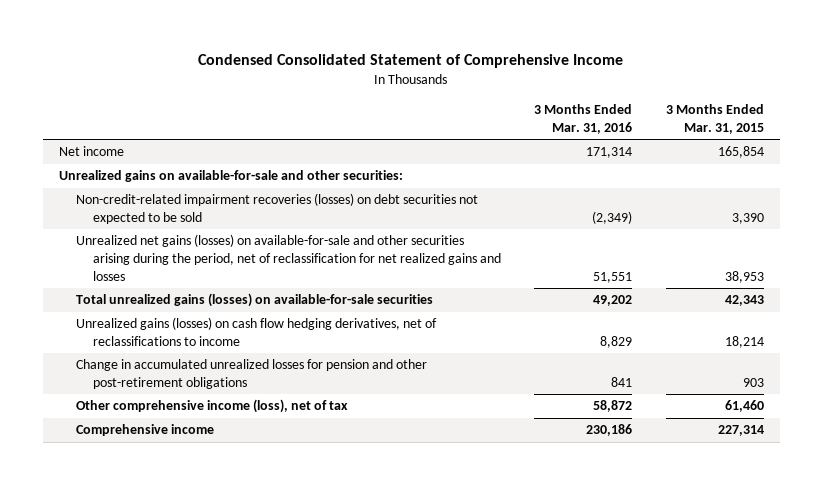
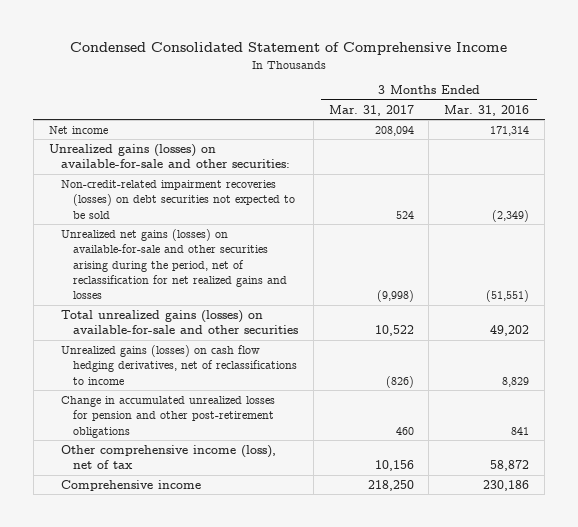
- | 3 Months Ended Mar. 31, 2016 | 3 Months Ended Mar. 31, 2015
+ | 3 Months Ended Mar. 31, 2017 | 3 Months Ended Mar. 31, 2016
- Unrealized gains on available-for-sale and other securities:
+ Unrealized gains (losses) on available-for-sale and other securities:
- Unrealized net gains (losses) on available-for-sale and other securities arising during the period, net of reclassification for net realized gains and losses | 51,551 | 38,953
- Total unrealized gains (losses) on available-for-sale securities | 49,202 | 42,343
+ Unrealized net gains (losses) on available-for-sale and other securities arising during the period, net of reclassification for net realized gains and losses | (9,998) | (51,551)
+ Total unrealized gains (losses) on available-for-sale and other securities | 10,522 | 49,202

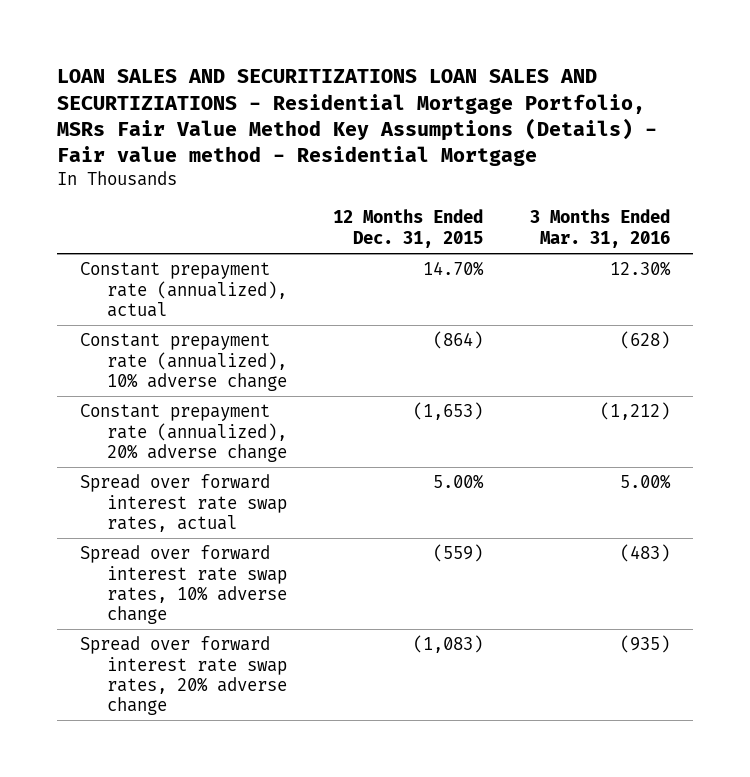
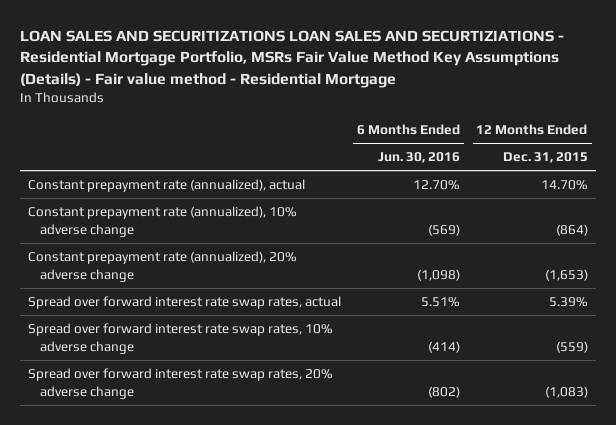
- | 12 Months Ended Dec. 31, 2015 | 3 Months Ended Mar. 31, 2016
+ | 6 Months Ended Jun. 30, 2016 | 12 Months Ended Dec. 31, 2015
- Spread over forward interest rate swap rates, actual | 5.00% | 5.00%
+ Spread over forward interest rate swap rates, actual | 5.51% | 5.39%

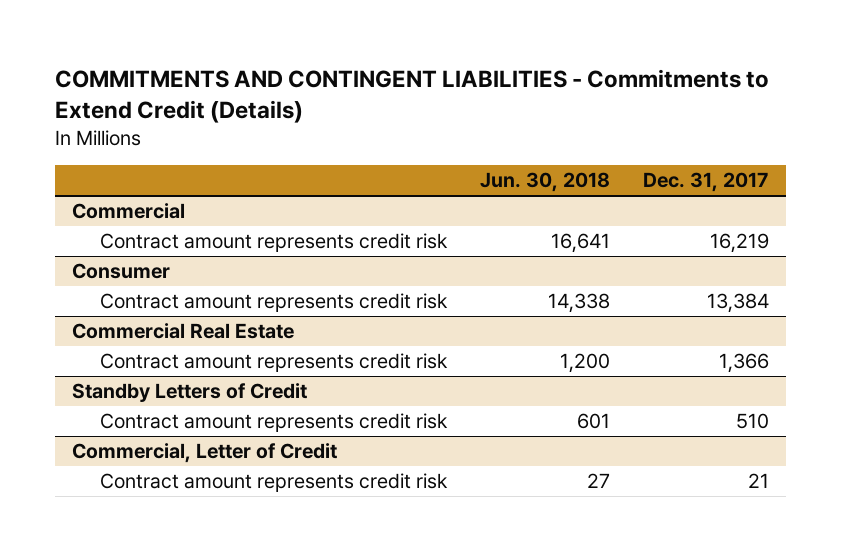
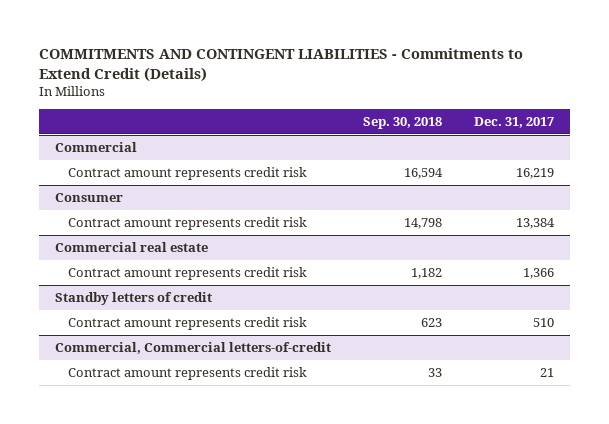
- | Jun. 30, 2018 | Dec. 31, 2017
+ | Sep. 30, 2018 | Dec. 31, 2017
- Commercial Real Estate
+ Commercial real estate
- Standby Letters of Credit
+ Standby letters of credit
- Commercial, Letter of Credit
+ Commercial, Commercial letters-of-credit

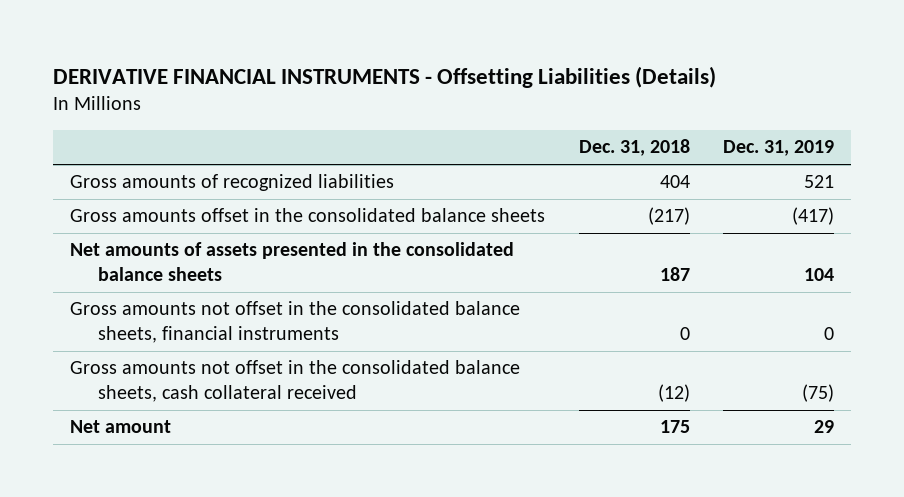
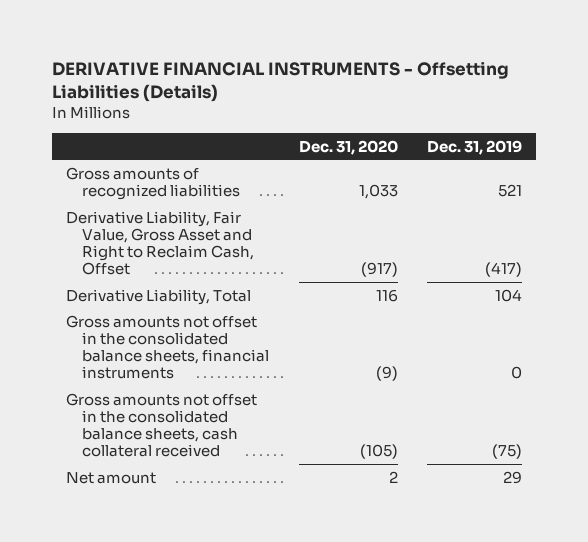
- | Dec. 31, 2018 | Dec. 31, 2019
+ | Dec. 31, 2020 | Dec. 31, 2019
- Gross amounts offset in the consolidated balance sheets | (217) | (417)
- Net amounts of assets presented in the consolidated balance sheets | 187 | 104
+ Derivative Liability, Fair Value, Gross Asset and Right to Reclaim Cash, Offset | (917) | (417)
+ Derivative Liability, Total | 116 | 104

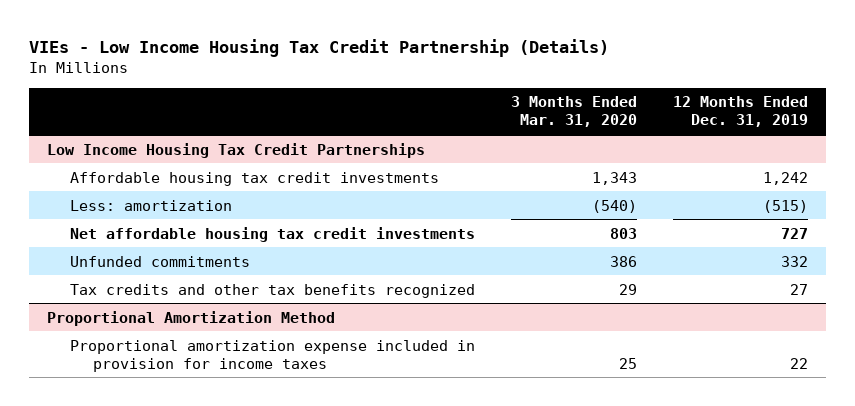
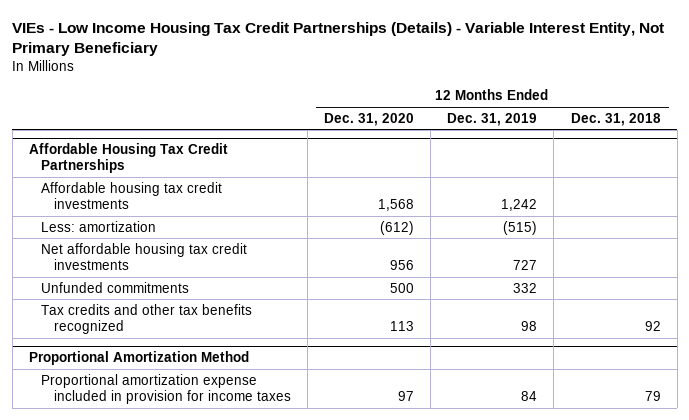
- VIEs - Low Income Housing Tax Credit Partnership (Details)
+ VIEs - Low Income Housing Tax Credit Partnerships (Details) - Variable Interest Entity, Not Primary Beneficiary
- | 3 Months Ended Mar. 31, 2020 | 12 Months Ended Dec. 31, 2019
+ | 12 Months Ended Dec. 31, 2020 | 12 Months Ended Dec. 31, 2019 | 12 Months Ended Dec. 31, 2018
- Low Income Housing Tax Credit Partnerships
+ Affordable Housing Tax Credit Partnerships
- Tax credits and other tax benefits recognized | 29 | 27
+ Tax credits and other tax benefits recognized | 113 | 98 | 92
@ Proportional Amortization Method
- Proportional amortization expense included in provision for income taxes | 25 | 22
+ Proportional amortization expense included in provision for income taxes | 97 | 84 | 79

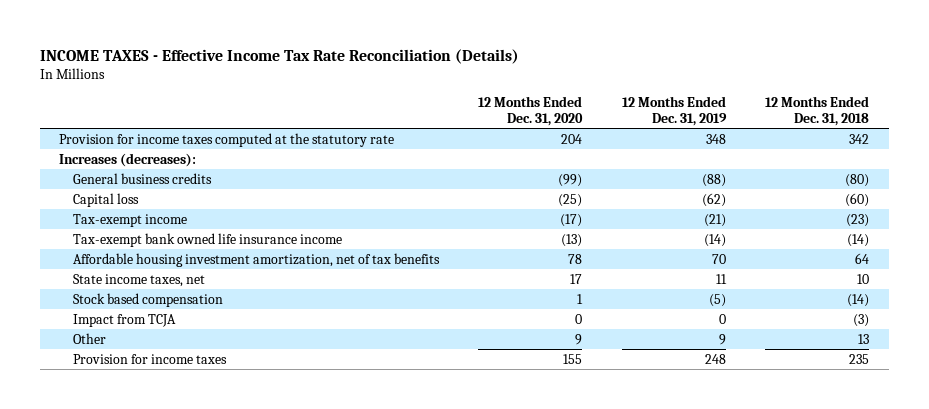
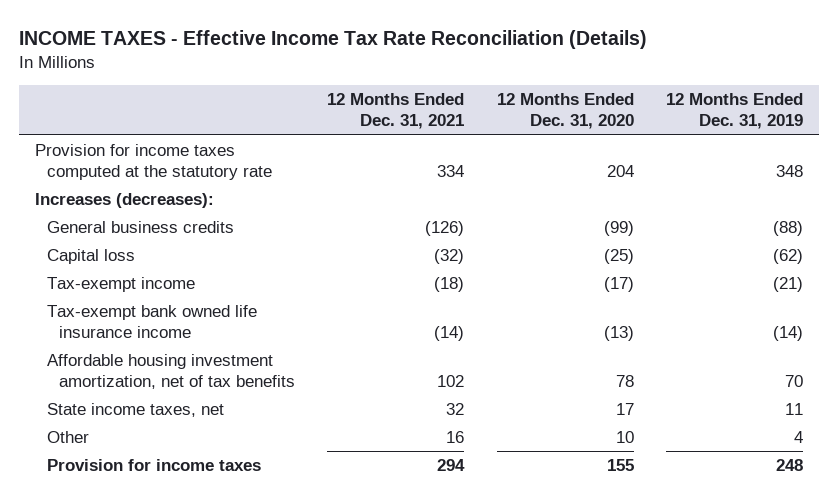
- | 12 Months Ended Dec. 31, 2020 | 12 Months Ended Dec. 31, 2019 | 12 Months Ended Dec. 31, 2018
+ | 12 Months Ended Dec. 31, 2021 | 12 Months Ended Dec. 31, 2020 | 12 Months Ended Dec. 31, 2019
- Stock based compensation | 1 | (5) | (14)
- Impact from TCJA | 0 | 0 | (3)
- Other | 9 | 9 | 13
+ Other | 16 | 10 | 4

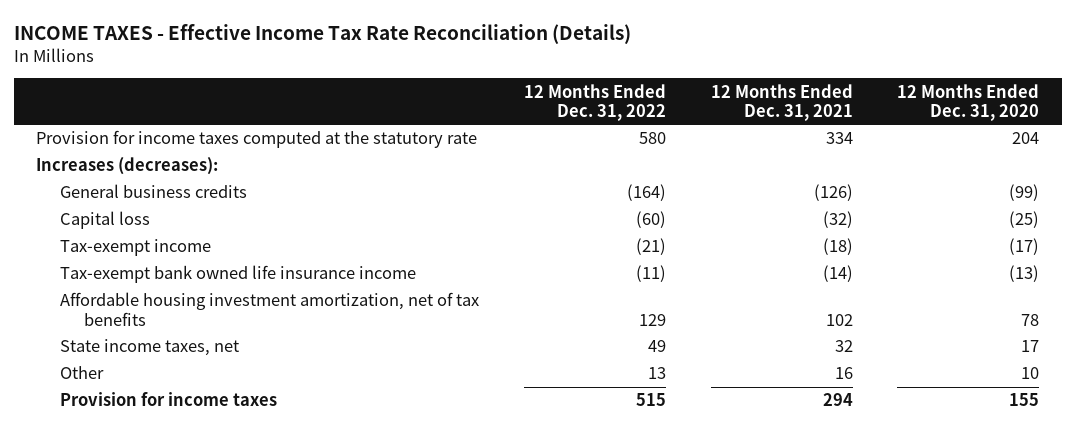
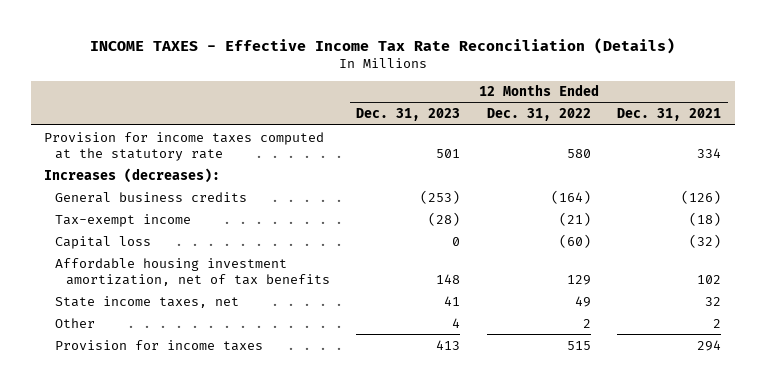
- | 12 Months Ended Dec. 31, 2022 | 12 Months Ended Dec. 31, 2021 | 12 Months Ended Dec. 31, 2020
+ | 12 Months Ended Dec. 31, 2023 | 12 Months Ended Dec. 31, 2022 | 12 Months Ended Dec. 31, 2021
- Tax-exempt bank owned life insurance income | (11) | (14) | (13)
moved down: Capital loss | 0 | (60) | (32)
- Other | 13 | 16 | 10
+ Other | 4 | 2 | 2

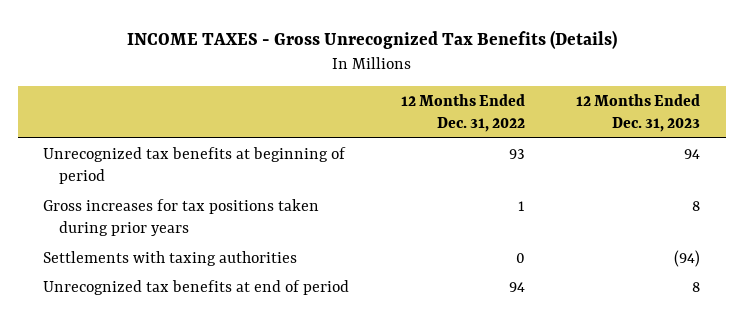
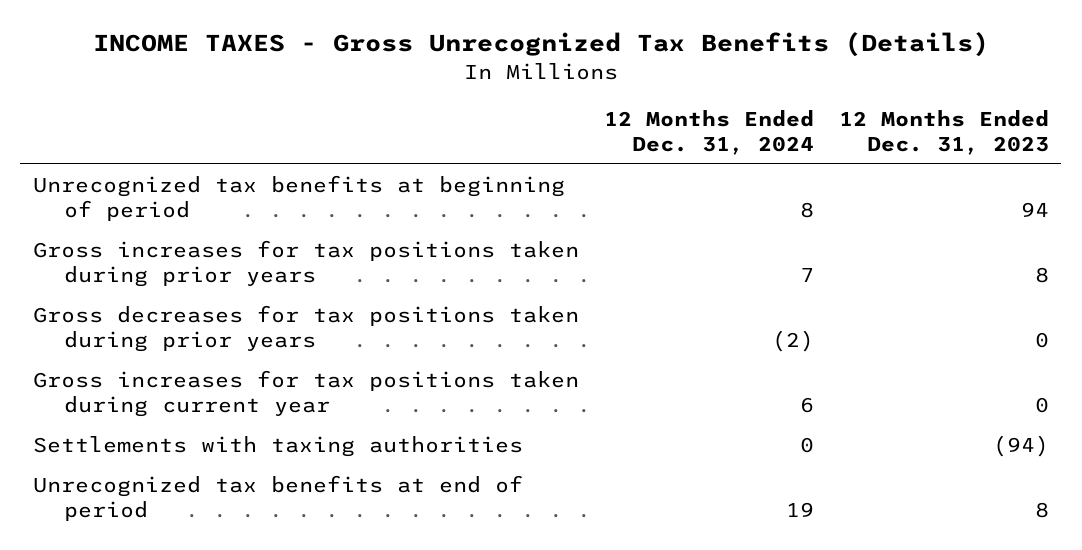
- | 12 Months Ended Dec. 31, 2022 | 12 Months Ended Dec. 31, 2023
+ | 12 Months Ended Dec. 31, 2024 | 12 Months Ended Dec. 31, 2023
+ Gross decreases for tax positions taken during prior years | (2) | 0
+ Gross increases for tax positions taken during current year | 6 | 0

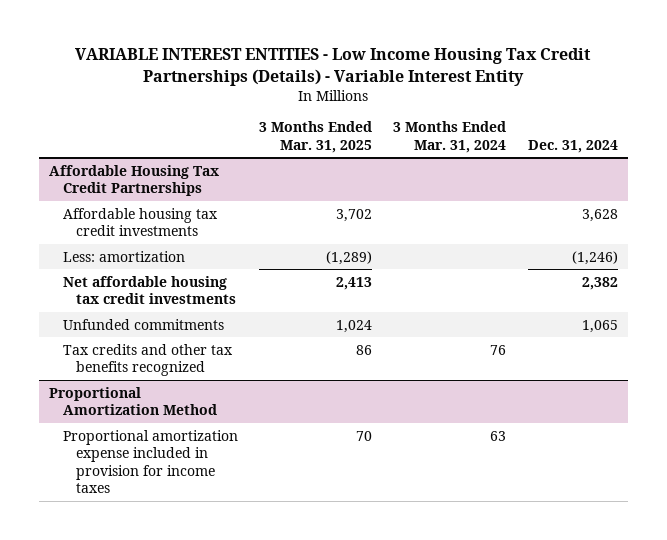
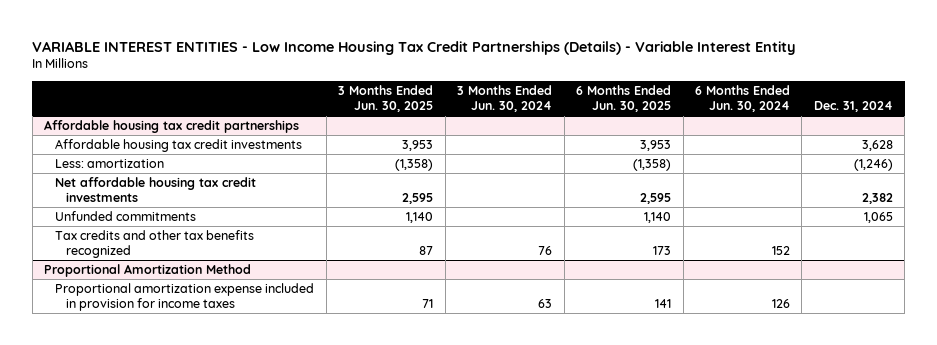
- | 3 Months Ended Mar. 31, 2025 | 3 Months Ended Mar. 31, 2024 | Dec. 31, 2024
+ | 3 Months Ended Jun. 30, 2025 | 3 Months Ended Jun. 30, 2024 | 6 Months Ended Jun. 30, 2025 | 6 Months Ended Jun. 30, 2024 | Dec. 31, 2024
- Affordable Housing Tax Credit Partnerships
+ Affordable housing tax credit partnerships

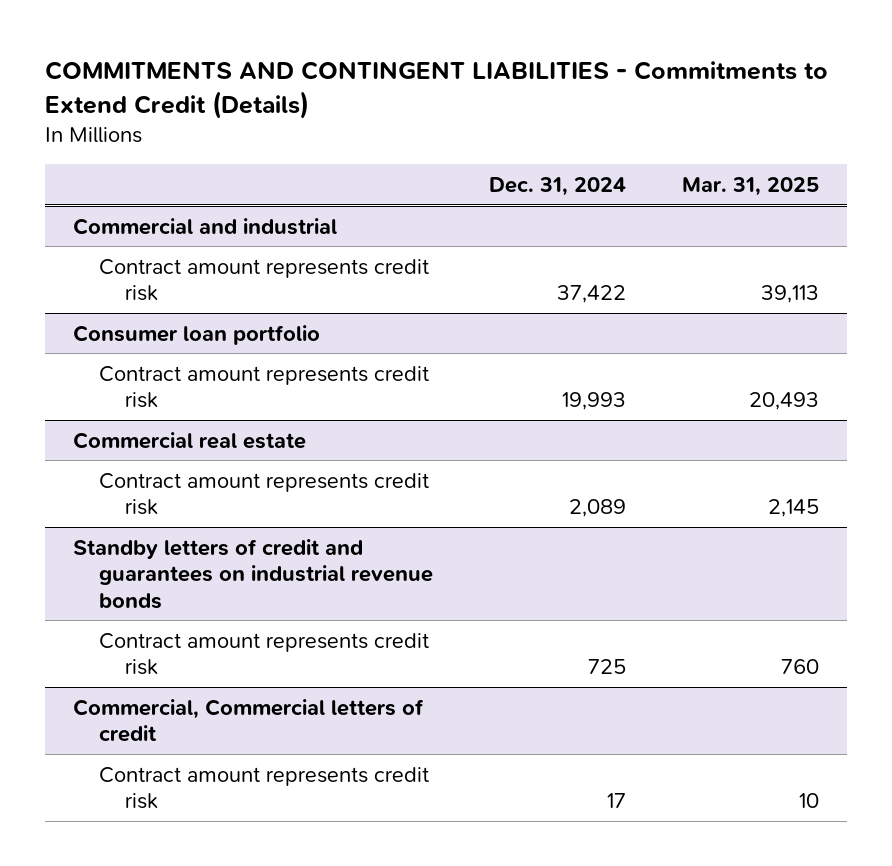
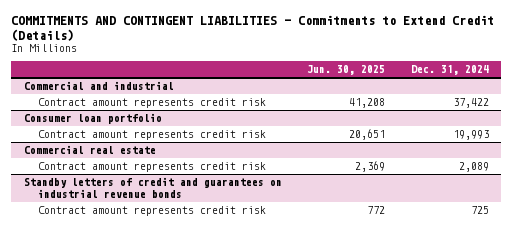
- | Dec. 31, 2024 | Mar. 31, 2025
+ | Jun. 30, 2025 | Dec. 31, 2024
- Commercial, Commercial letters of credit
- Contract amount represents credit risk | 17 | 10

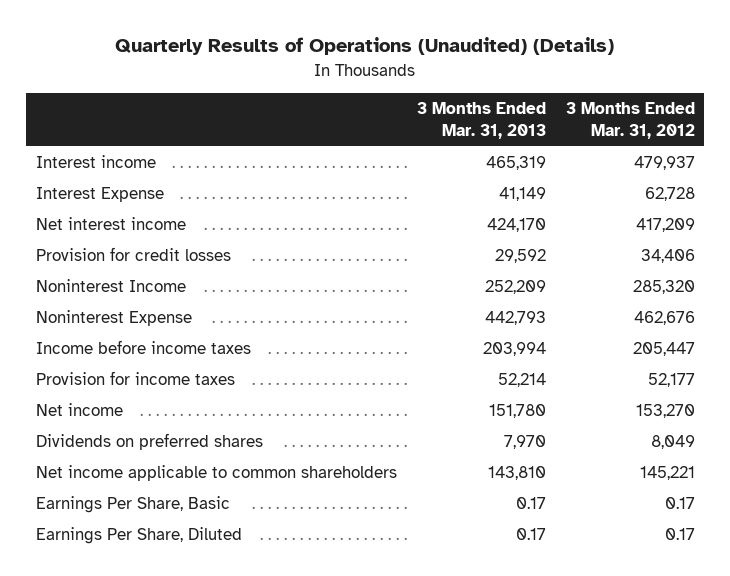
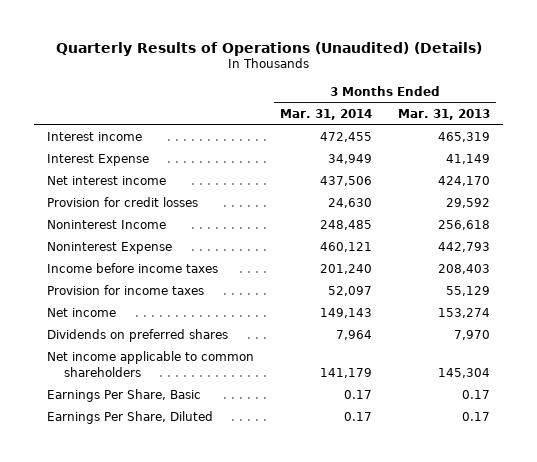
- | 3 Months Ended Mar. 31, 2013 | 3 Months Ended Mar. 31, 2012
+ | 3 Months Ended Mar. 31, 2014 | 3 Months Ended Mar. 31, 2013
- Noninterest Income | 252,209 | 285,320
+ Noninterest Income | 248,485 | 256,618
- Income before income taxes | 203,994 | 205,447
- Provision for income taxes | 52,214 | 52,177
- Net income | 151,780 | 153,270
+ Income before income taxes | 201,240 | 208,403
+ Provision for income taxes | 52,097 | 55,129
+ Net income | 149,143 | 153,274
- Net income applicable to common shareholders | 143,810 | 145,221
+ Net income applicable to common shareholders | 141,179 | 145,304

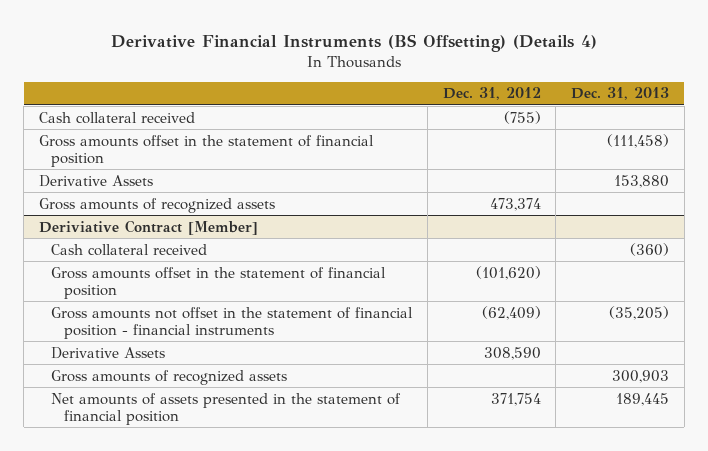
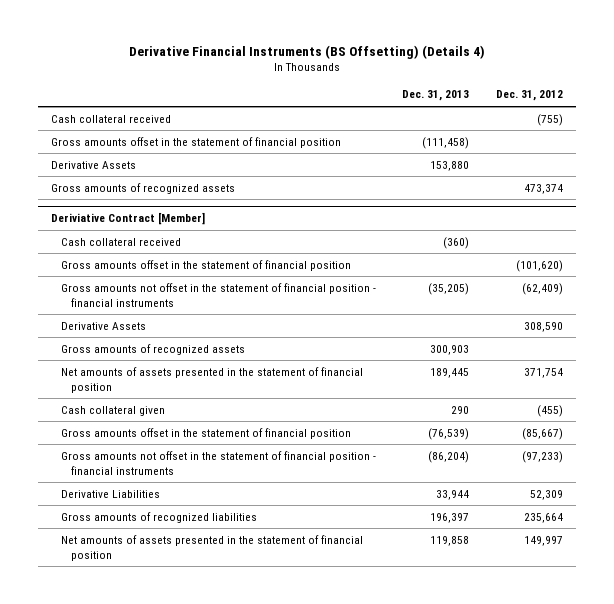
- | Dec. 31, 2012 | Dec. 31, 2013
+ | Dec. 31, 2013 | Dec. 31, 2012
@ Deriviative Contract [Member]
+ Cash collateral given | 290 | (455)
+ Gross amounts offset in the statement of financial position | (76,539) | (85,667)
+ Gross amounts not offset in the statement of financial position - financial instruments | (86,204) | (97,233)
+ Derivative Liabilities | 33,944 | 52,309
+ Gross amounts of recognized liabilities | 196,397 | 235,664
+ Net amounts of assets presented in the statement of financial position | 119,858 | 149,997

